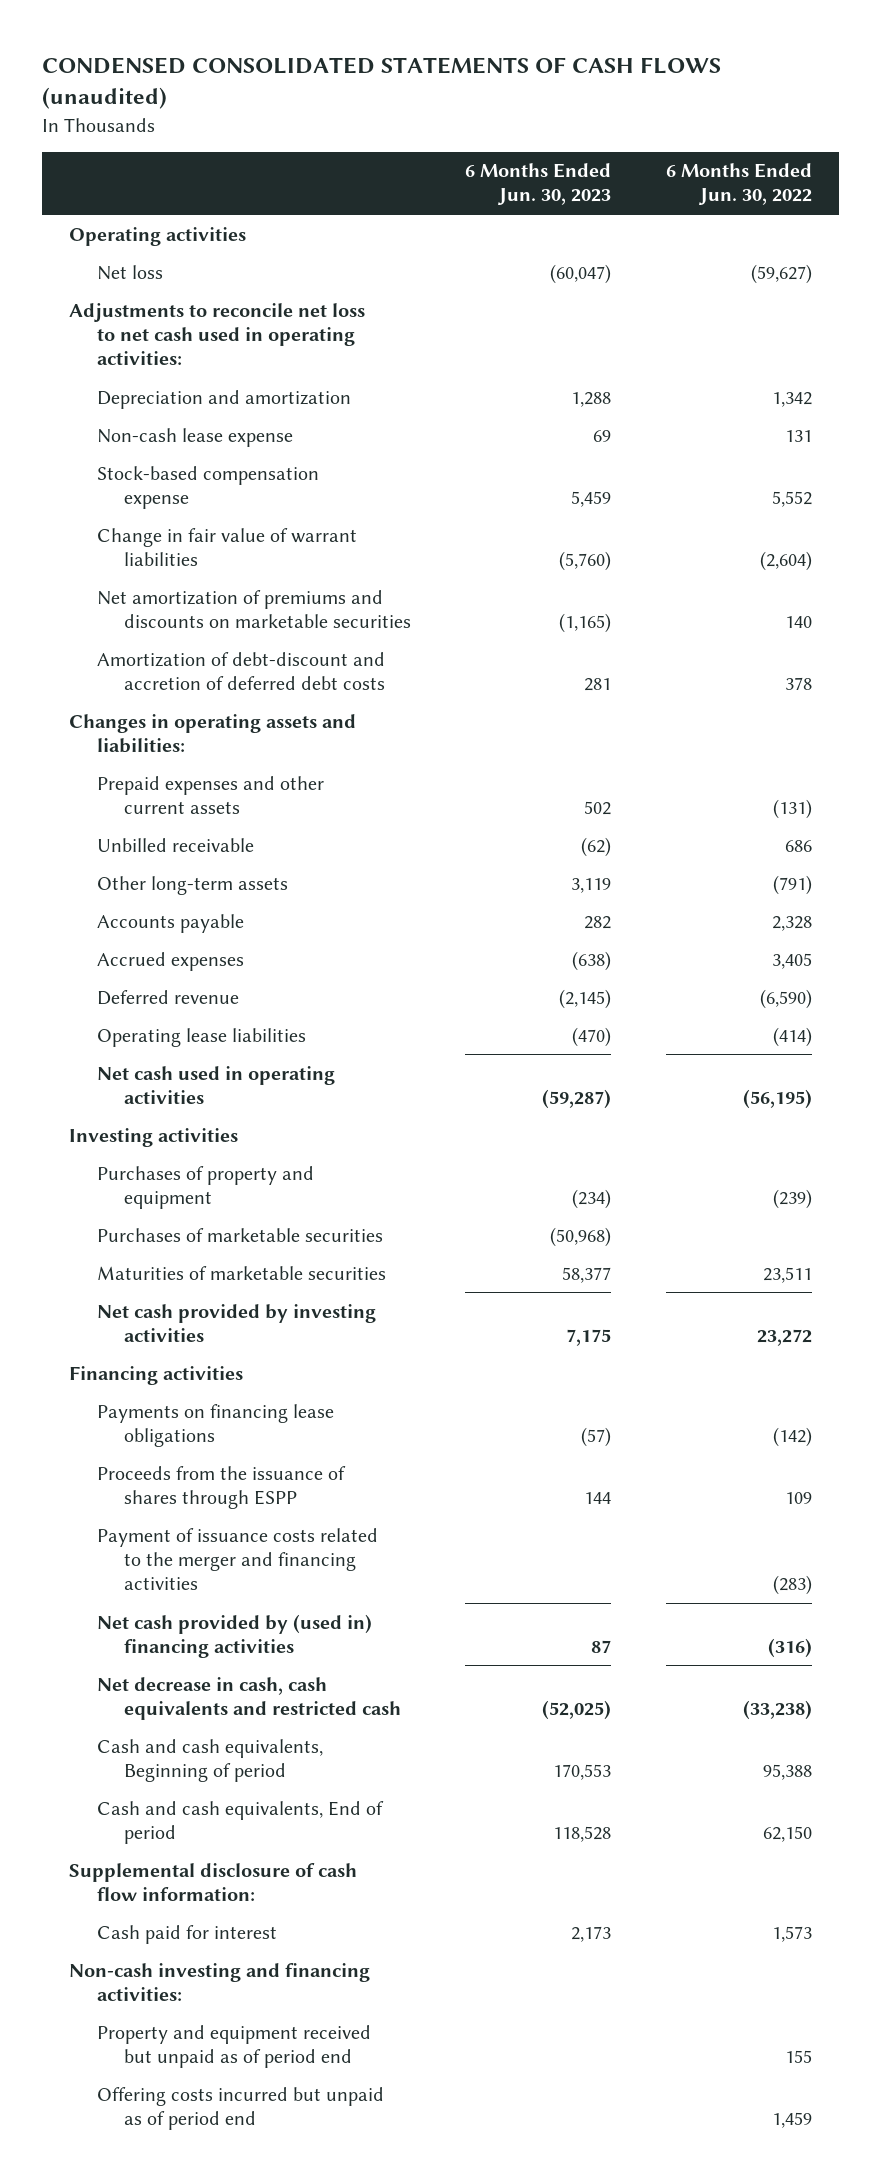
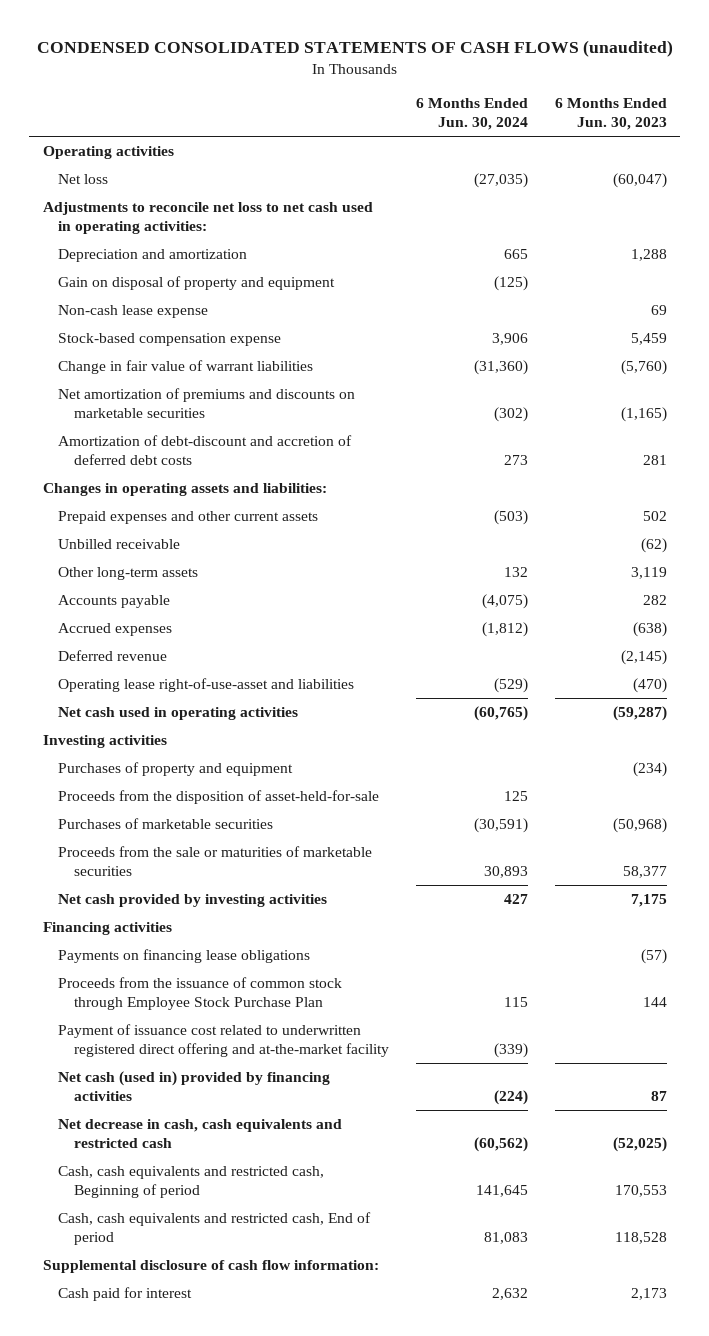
- | 6 Months Ended Jun. 30, 2023 | 6 Months Ended Jun. 30, 2022
+ | 6 Months Ended Jun. 30, 2024 | 6 Months Ended Jun. 30, 2023
+ Gain on disposal of property and equipment | (125) |
- Operating lease liabilities | (470) | (414)
+ Operating lease right-of-use-asset and liabilities | (529) | (470)
+ Proceeds from the disposition of asset-held-for-sale | 125 |
- Maturities of marketable securities | 58,377 | 23,511
+ Proceeds from the sale or maturities of marketable securities | 30,893 | 58,377
- Proceeds from the issuance of shares through ESPP | 144 | 109
- Payment of issuance costs related to the merger and financing activities | | (283)
- Net cash provided by (used in) financing activities | 87 | (316)
+ Proceeds from the issuance of common stock through Employee Stock Purchase Plan | 115 | 144
+ Payment of issuance cost related to underwritten registered direct offering and at-the-market facility | (339) |
+ Net cash (used in) provided by financing activities | (224) | 87
- Cash and cash equivalents, Beginning of period | 170,553 | 95,388
- Cash and cash equivalents, End of period | 118,528 | 62,150
+ Cash, cash equivalents and restricted cash, Beginning of period | 141,645 | 170,553
+ Cash, cash equivalents and restricted cash, End of period | 81,083 | 118,528
- Non-cash investing and financing activities:
- Property and equipment received but unpaid as of period end | | 155
- Offering costs incurred but unpaid as of period end | | 1,459

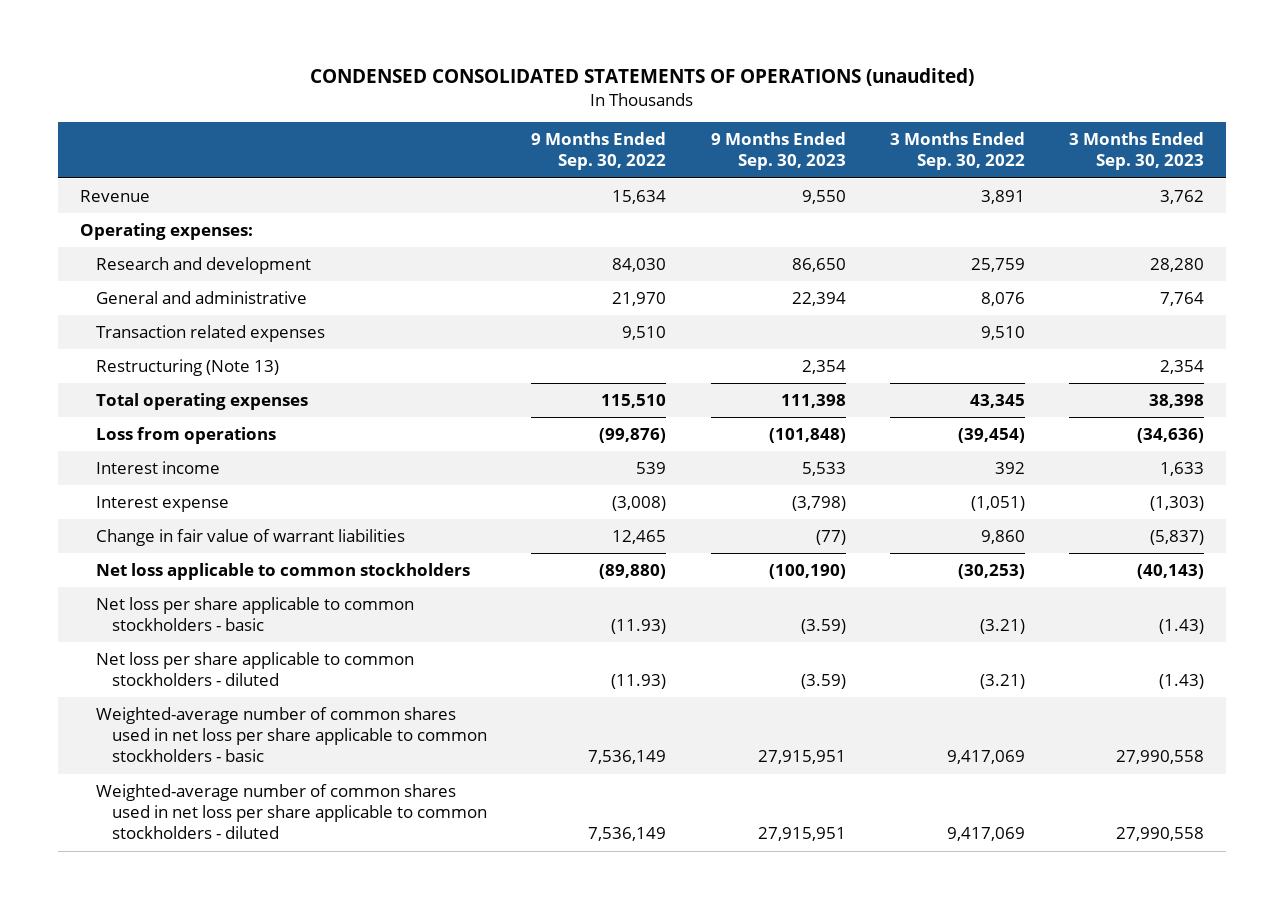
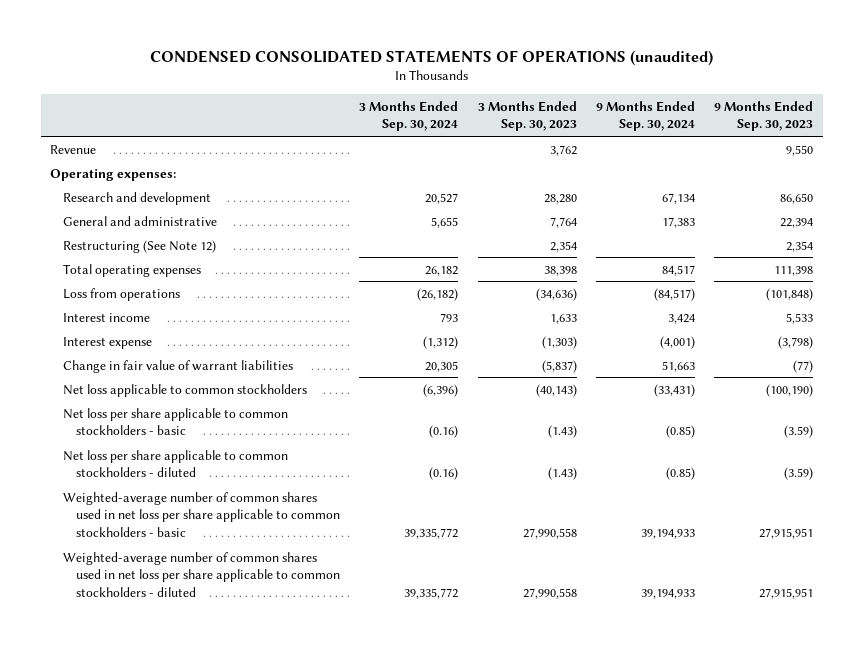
- | 9 Months Ended Sep. 30, 2022 | 9 Months Ended Sep. 30, 2023 | 3 Months Ended Sep. 30, 2022 | 3 Months Ended Sep. 30, 2023
+ | 3 Months Ended Sep. 30, 2024 | 3 Months Ended Sep. 30, 2023 | 9 Months Ended Sep. 30, 2024 | 9 Months Ended Sep. 30, 2023
- Transaction related expenses | 9,510 | | 9,510 |
- Restructuring (Note 13) | | 2,354 | | 2,354
+ Restructuring (See Note 12) | | 2,354 | | 2,354

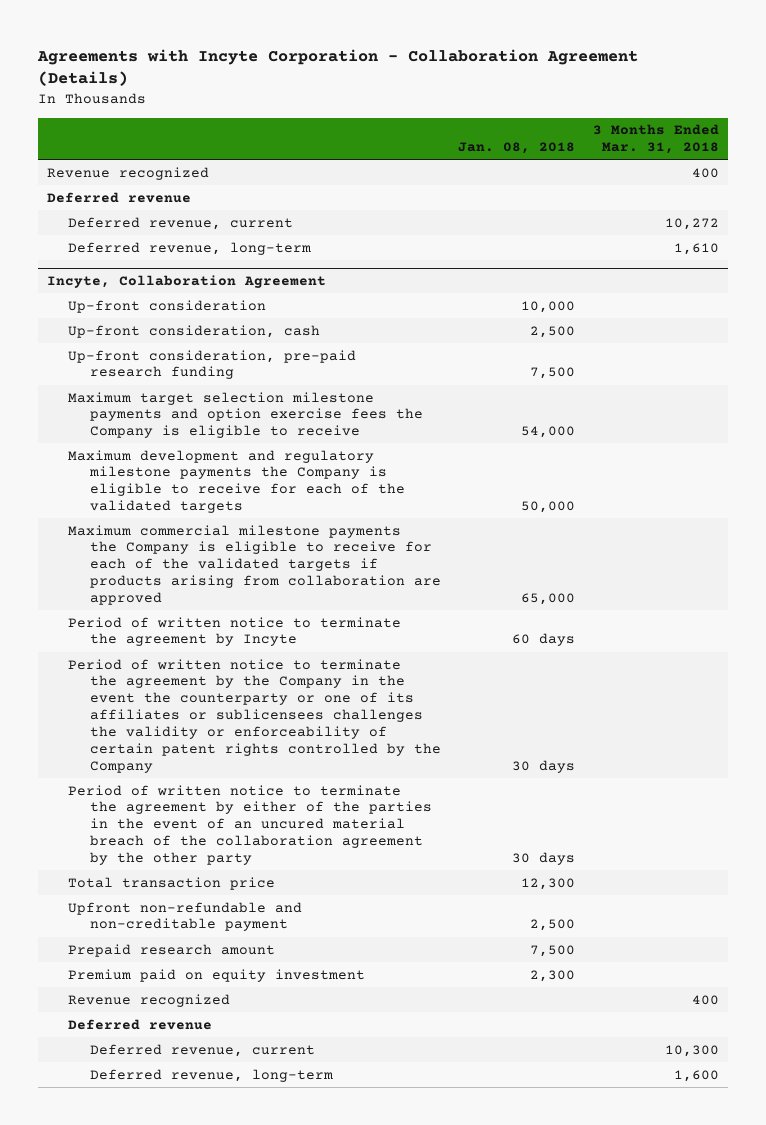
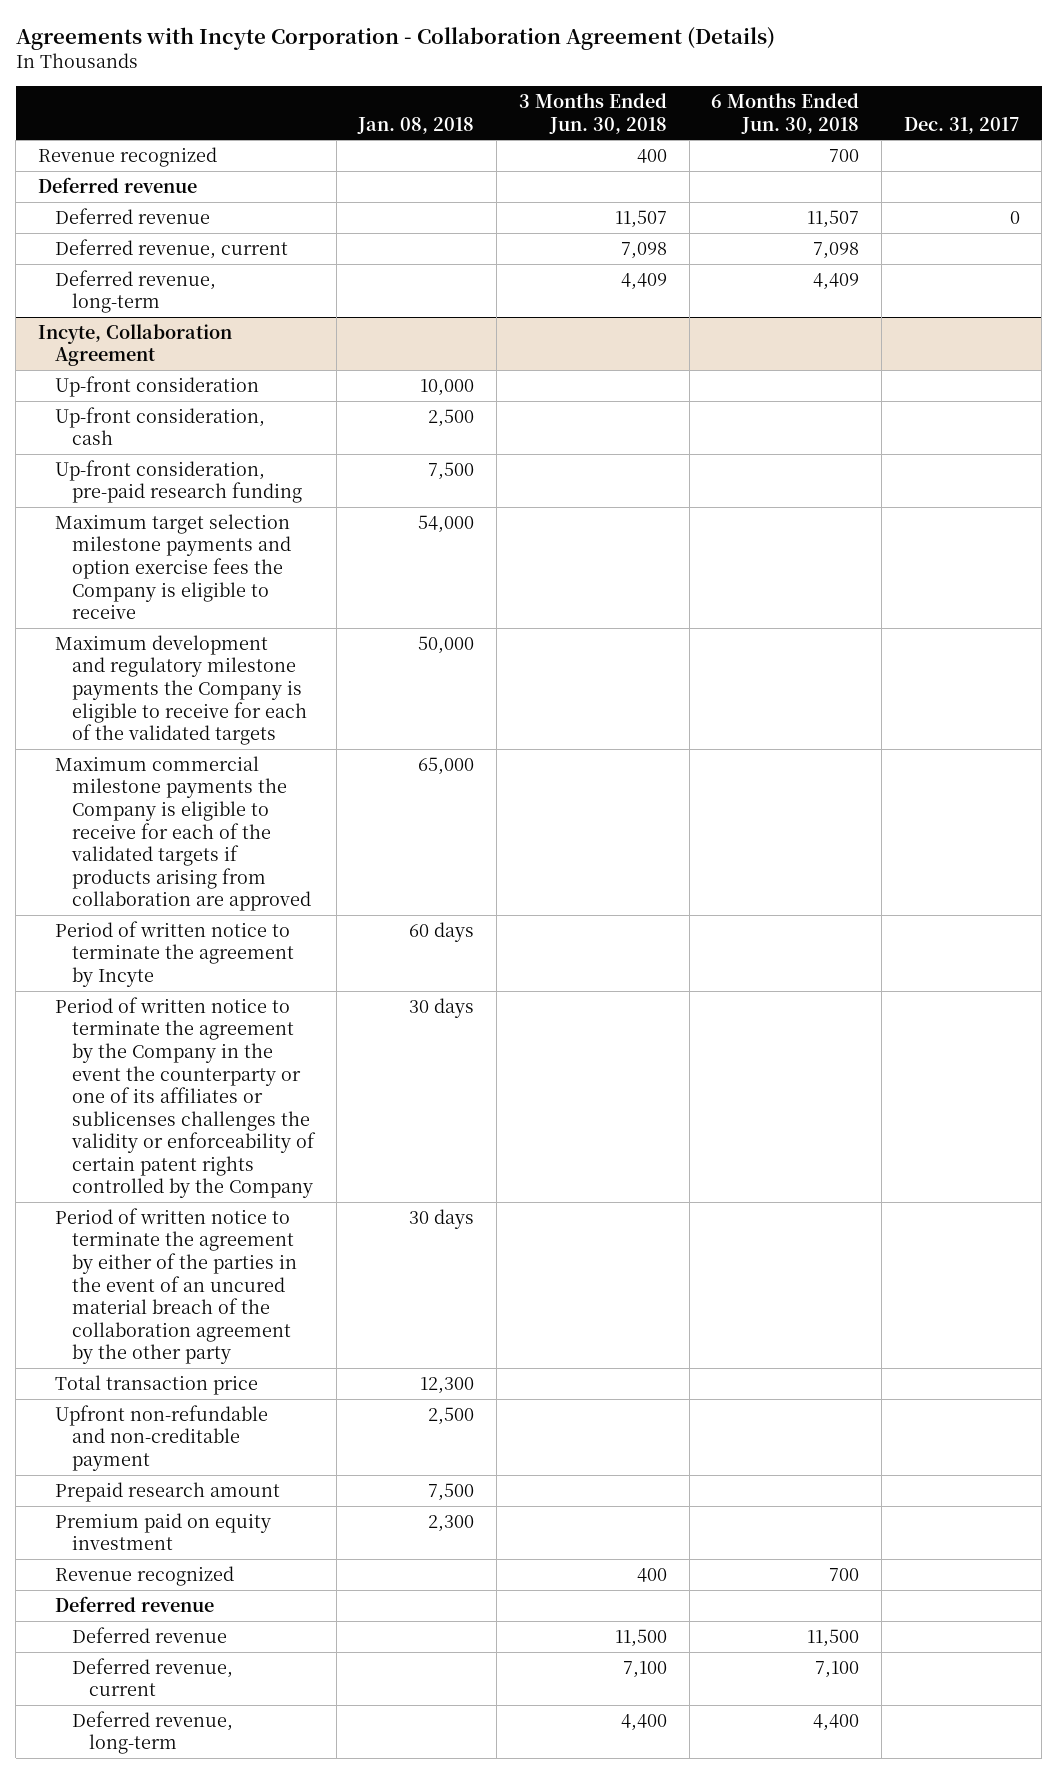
- | Jan. 08, 2018 | 3 Months Ended Mar. 31, 2018
+ | Jan. 08, 2018 | 3 Months Ended Jun. 30, 2018 | 6 Months Ended Jun. 30, 2018 | Dec. 31, 2017
+ Deferred revenue | | 11,507 | 11,507 | 0
@ Incyte, Collaboration Agreement
- Period of written notice to terminate the agreement by the Company in the event the counterparty or one of its affiliates or sublicensees challenges the validity or enforceability of certain patent rights controlled by the Company | 30 days |
+ Period of written notice to terminate the agreement by the Company in the event the counterparty or one of its affiliates or sublicenses challenges the validity or enforceability of certain patent rights controlled by the Company | 30 days | | |
+ Deferred revenue | | 11,500 | 11,500 |

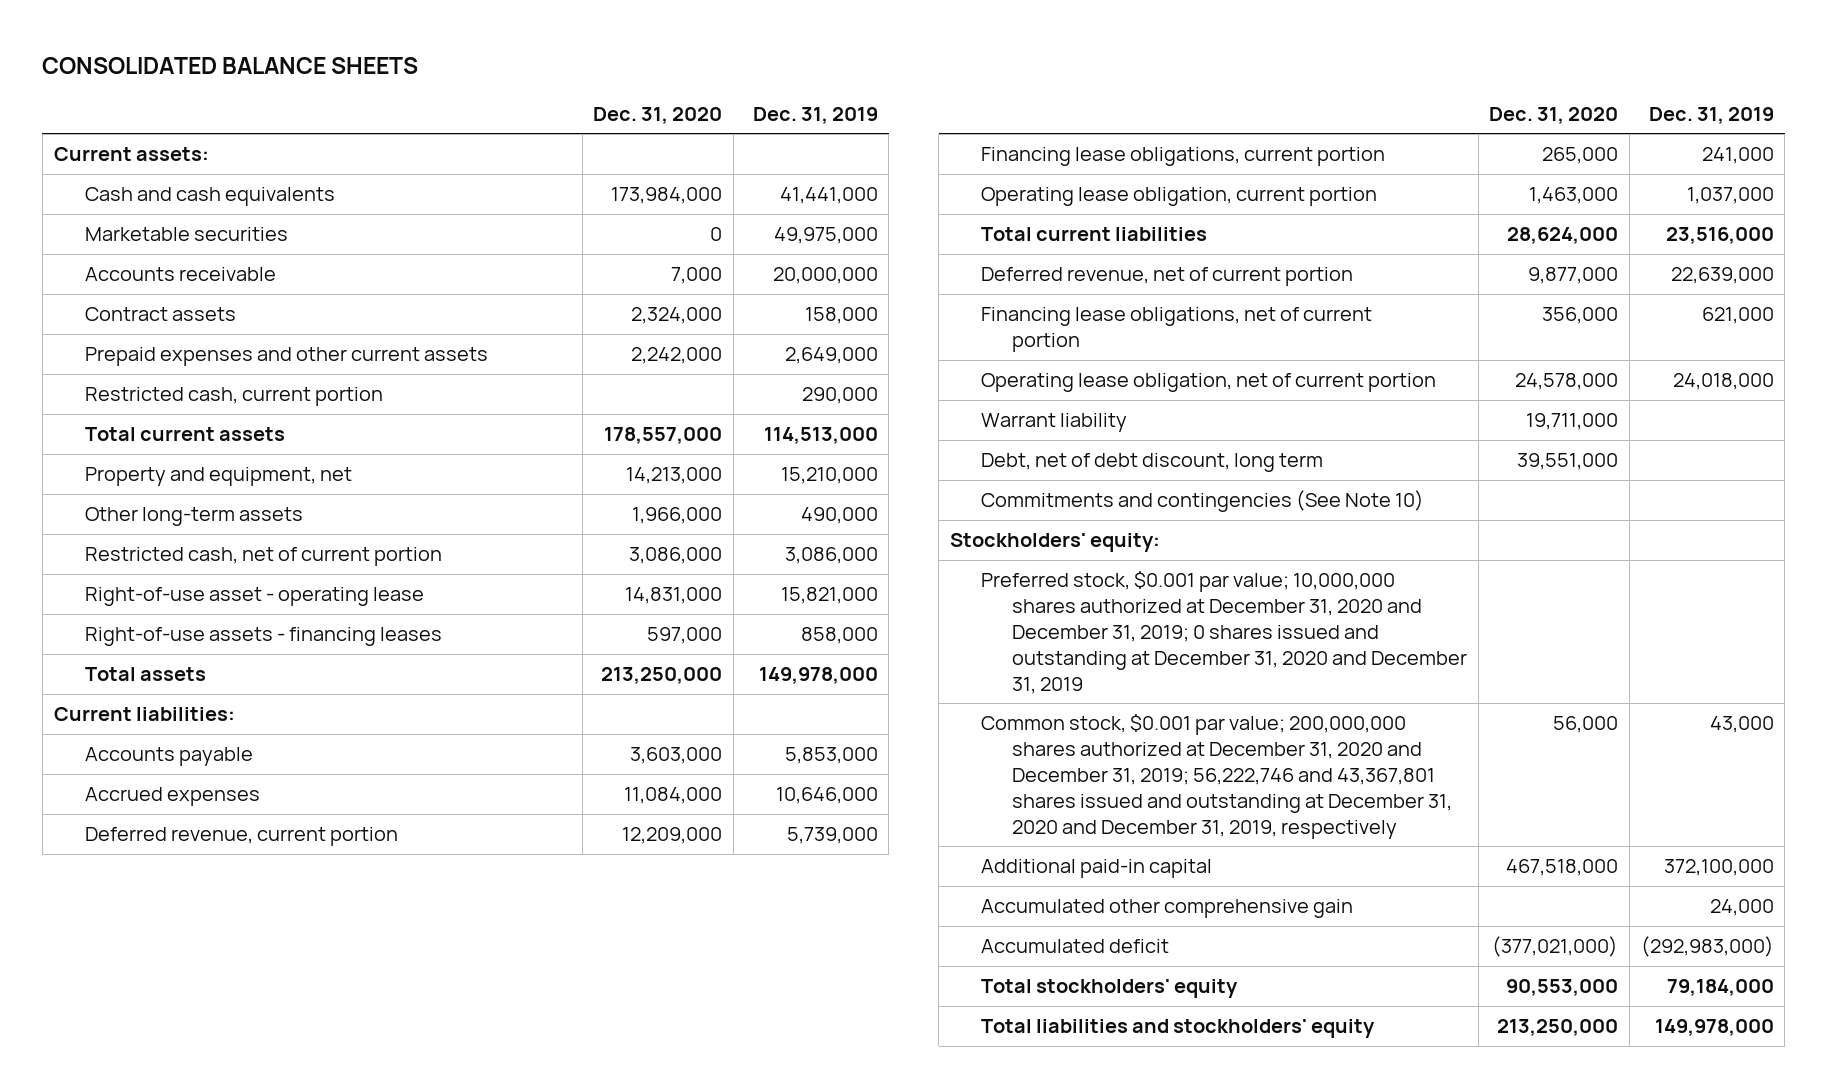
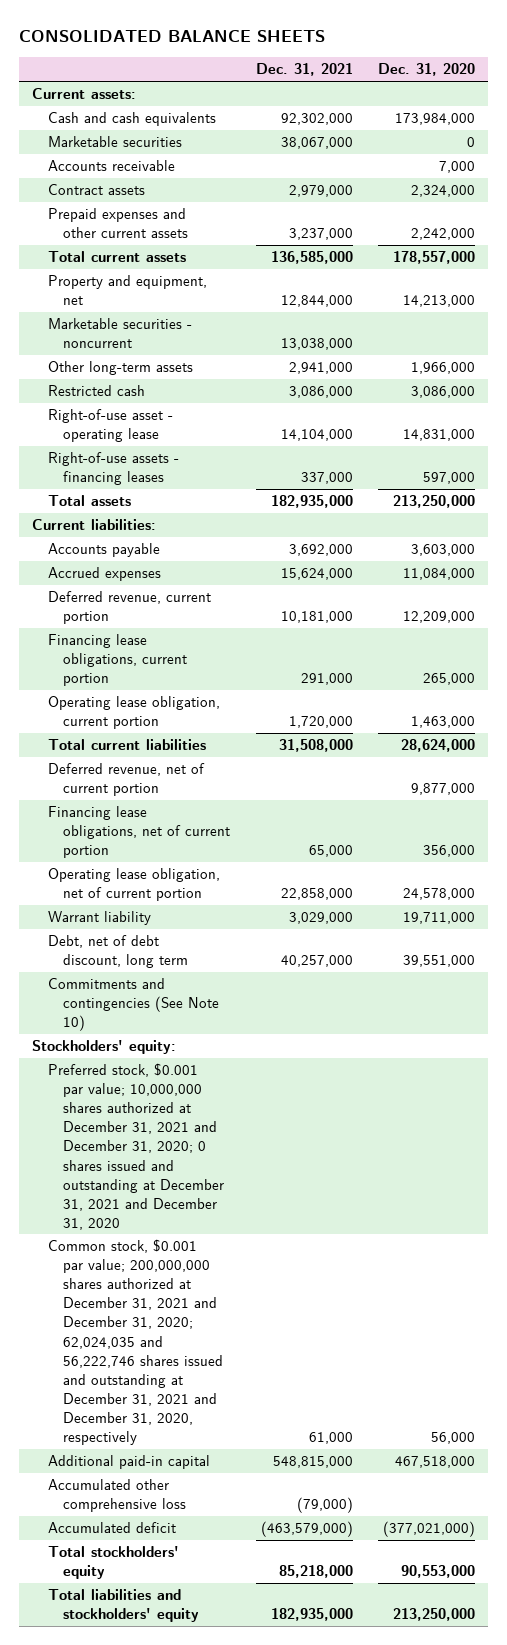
- | Dec. 31, 2020 | Dec. 31, 2019
+ | Dec. 31, 2021 | Dec. 31, 2020
- Restricted cash, current portion | | 290,000
+ Marketable securities - noncurrent | 13,038,000 |
- Restricted cash, net of current portion | 3,086,000 | 3,086,000
+ Restricted cash | 3,086,000 | 3,086,000
- Preferred stock, $0.001 par value; 10,000,000 shares authorized at December 31, 2020 and December 31, 2019; 0 shares issued and outstanding at December 31, 2020 and December 31, 2019
- Common stock, $0.001 par value; 200,000,000 shares authorized at December 31, 2020 and December 31, 2019; 56,222,746 and 43,367,801 shares issued and outstanding at December 31, 2020 and December 31, 2019, respectively | 56,000 | 43,000
+ Preferred stock, $0.001 par value; 10,000,000 shares authorized at December 31, 2021 and December 31, 2020; 0 shares issued and outstanding at December 31, 2021 and December 31, 2020
+ Common stock, $0.001 par value; 200,000,000 shares authorized at December 31, 2021 and December 31, 2020; 62,024,035 and 56,222,746 shares issued and outstanding at December 31, 2021 and December 31, 2020, respectively | 61,000 | 56,000
- Accumulated other comprehensive gain | | 24,000
+ Accumulated other comprehensive loss | (79,000) |

